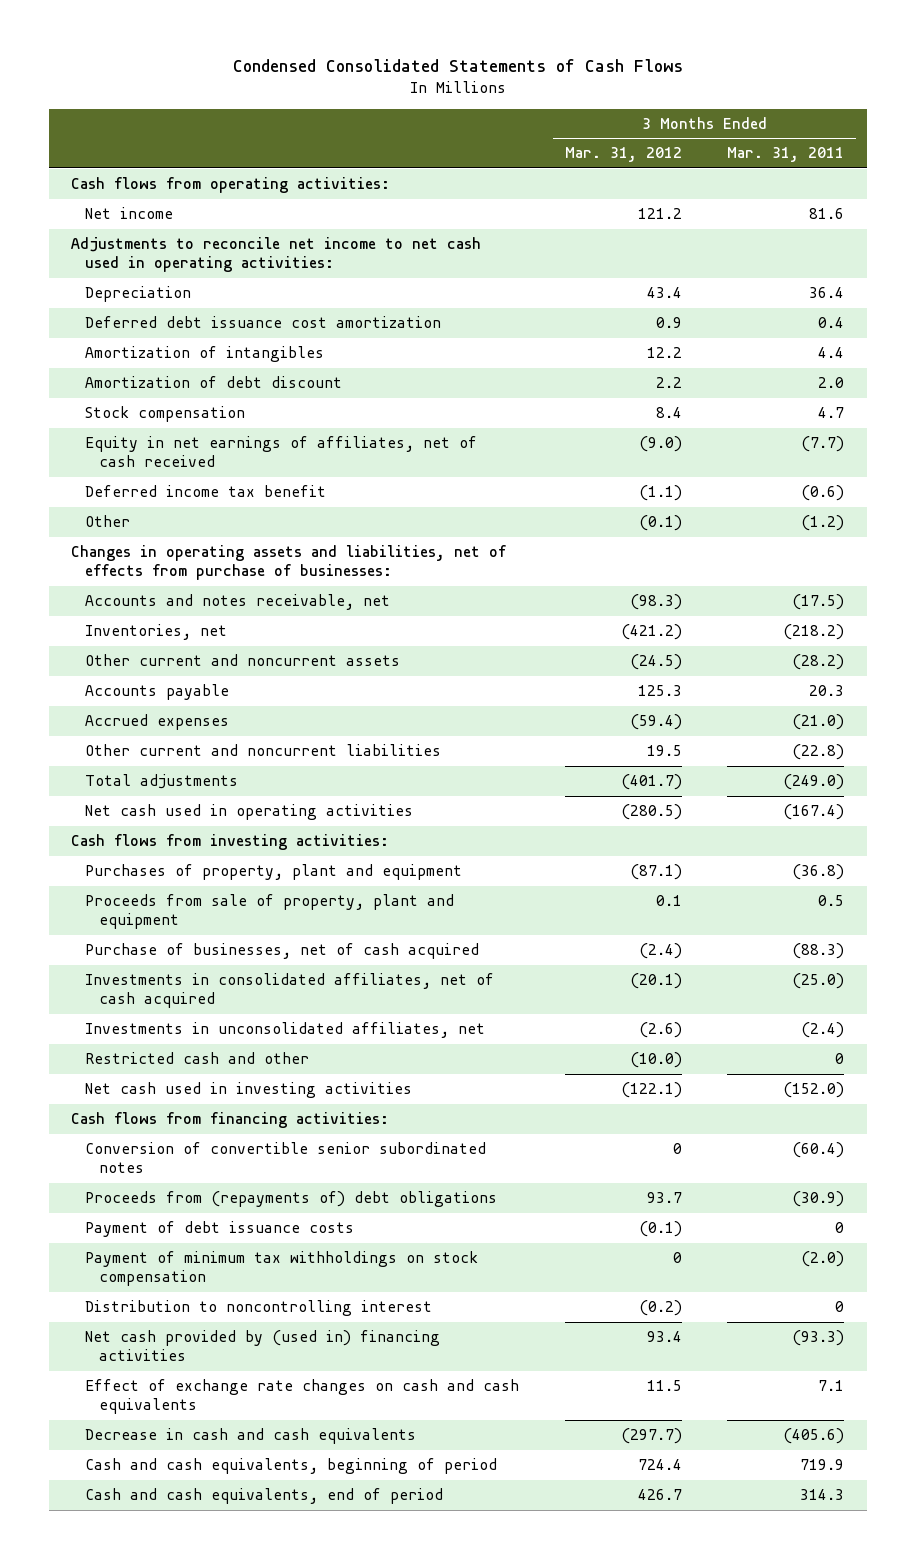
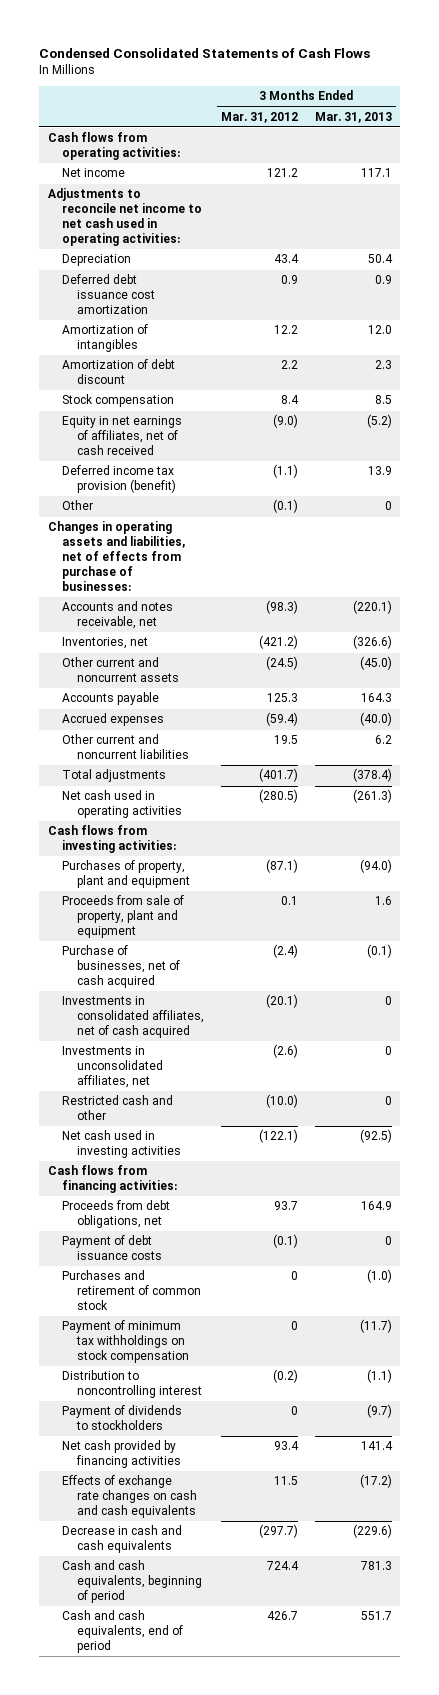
- | 3 Months Ended Mar. 31, 2012 | 3 Months Ended Mar. 31, 2011
+ | 3 Months Ended Mar. 31, 2012 | 3 Months Ended Mar. 31, 2013
- Deferred income tax benefit | (1.1) | (0.6)
+ Deferred income tax provision (benefit) | (1.1) | 13.9
- Conversion of convertible senior subordinated notes | 0 | (60.4)
- Proceeds from (repayments of) debt obligations | 93.7 | (30.9)
+ Proceeds from debt obligations, net | 93.7 | 164.9
+ Purchases and retirement of common stock | 0 | (1.0)
- Net cash provided by (used in) financing activities | 93.4 | (93.3)
- Effect of exchange rate changes on cash and cash equivalents | 11.5 | 7.1
+ Payment of dividends to stockholders | 0 | (9.7)
+ Net cash provided by financing activities | 93.4 | 141.4
+ Effects of exchange rate changes on cash and cash equivalents | 11.5 | (17.2)

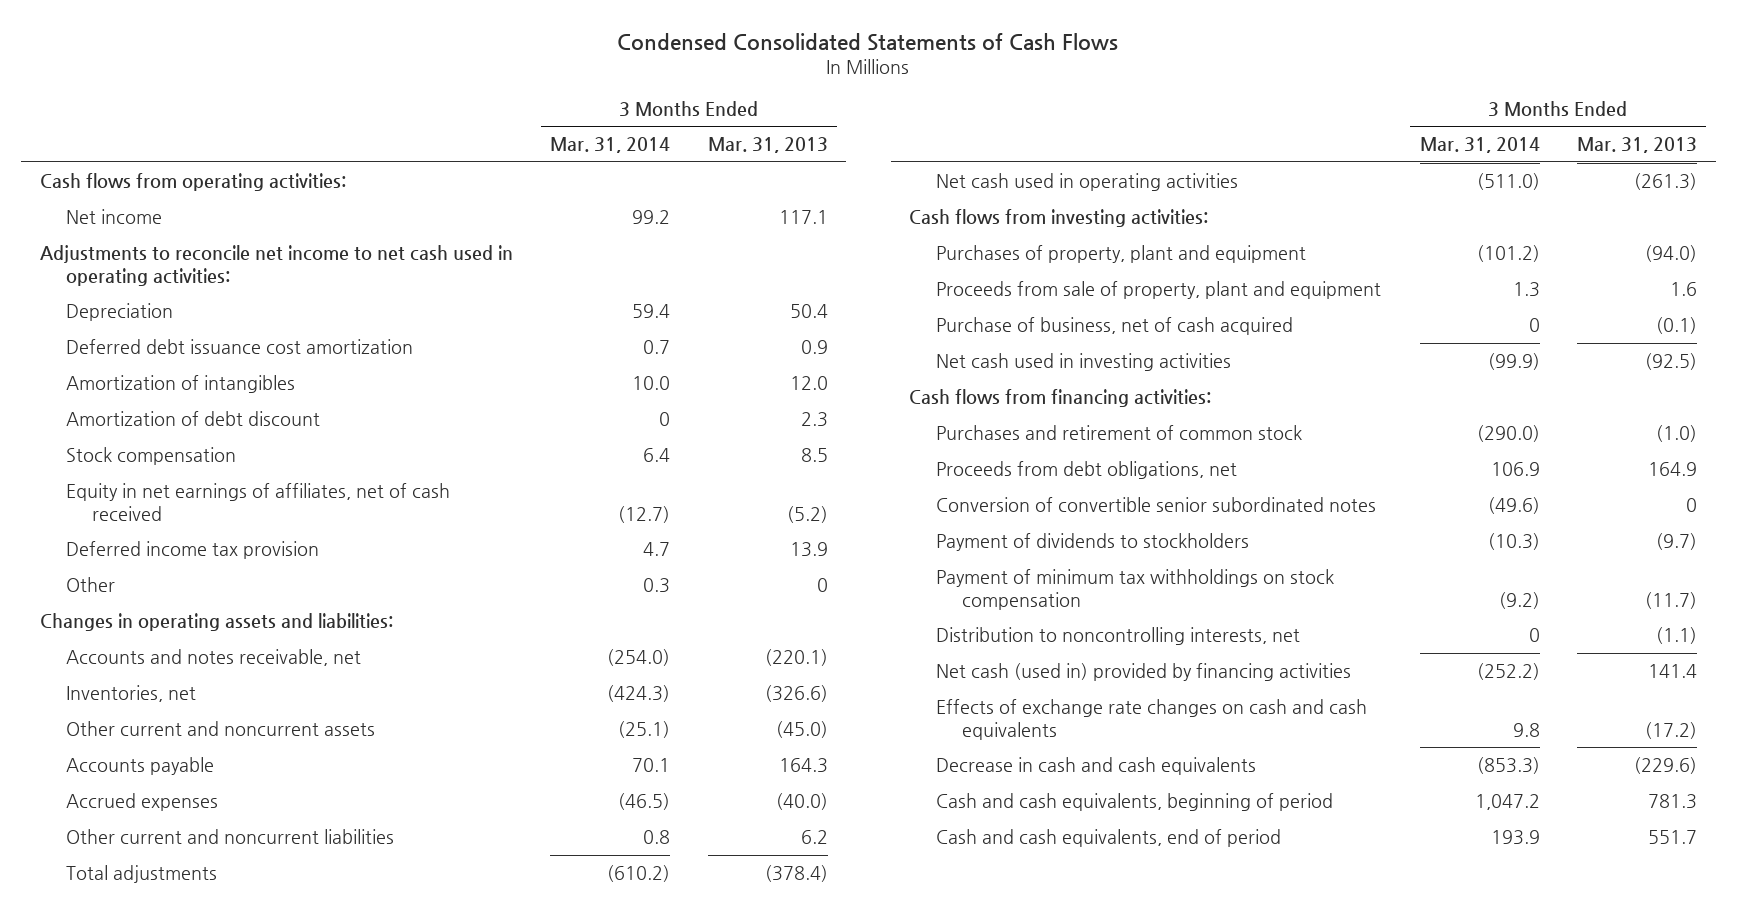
- | 3 Months Ended Mar. 31, 2012 | 3 Months Ended Mar. 31, 2013
+ | 3 Months Ended Mar. 31, 2014 | 3 Months Ended Mar. 31, 2013
- Deferred income tax provision (benefit) | (1.1) | 13.9
+ Deferred income tax provision | 4.7 | 13.9
- Changes in operating assets and liabilities, net of effects from purchase of businesses:
+ Changes in operating assets and liabilities:
- Purchase of businesses, net of cash acquired | (2.4) | (0.1)
- Investments in consolidated affiliates, net of cash acquired | (20.1) | 0
- Investments in unconsolidated affiliates, net | (2.6) | 0
- Restricted cash and other | (10.0) | 0
+ Purchase of business, net of cash acquired | 0 | (0.1)
- Payment of debt issuance costs | (0.1) | 0
- Distribution to noncontrolling interest | (0.2) | (1.1)
moved down: Proceeds from debt obligations, net | 106.9 | 164.9
+ Conversion of convertible senior subordinated notes | (49.6) | 0
- Net cash provided by financing activities | 93.4 | 141.4
moved down: Payment of minimum tax withholdings on stock compensation | (9.2) | (11.7)
+ Distribution to noncontrolling interests, net | 0 | (1.1)
+ Net cash (used in) provided by financing activities | (252.2) | 141.4

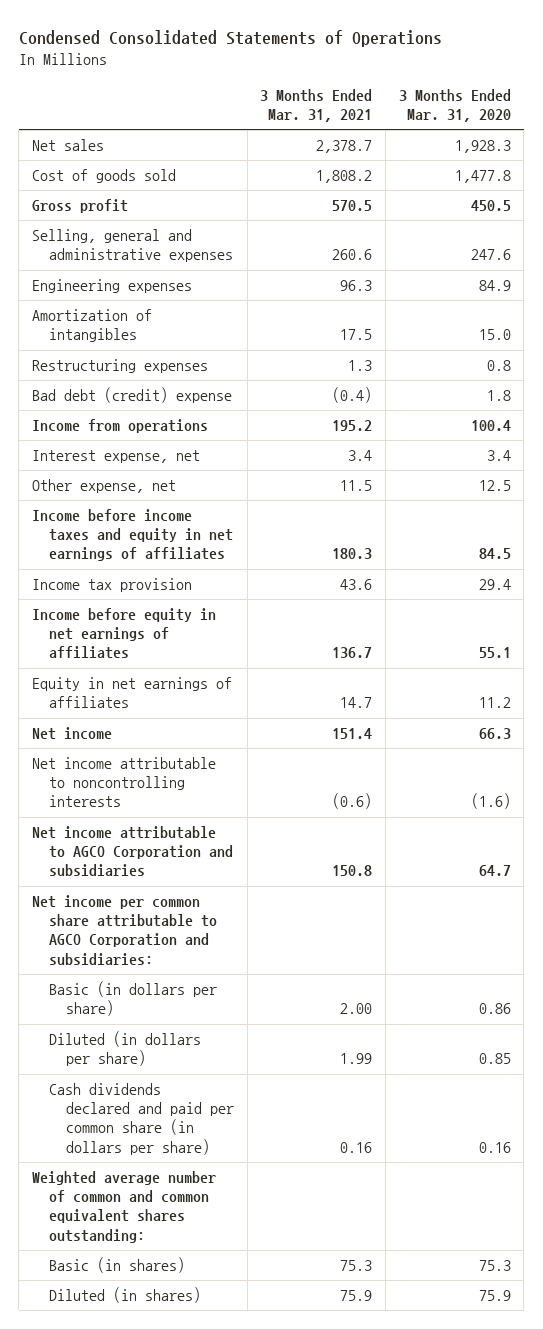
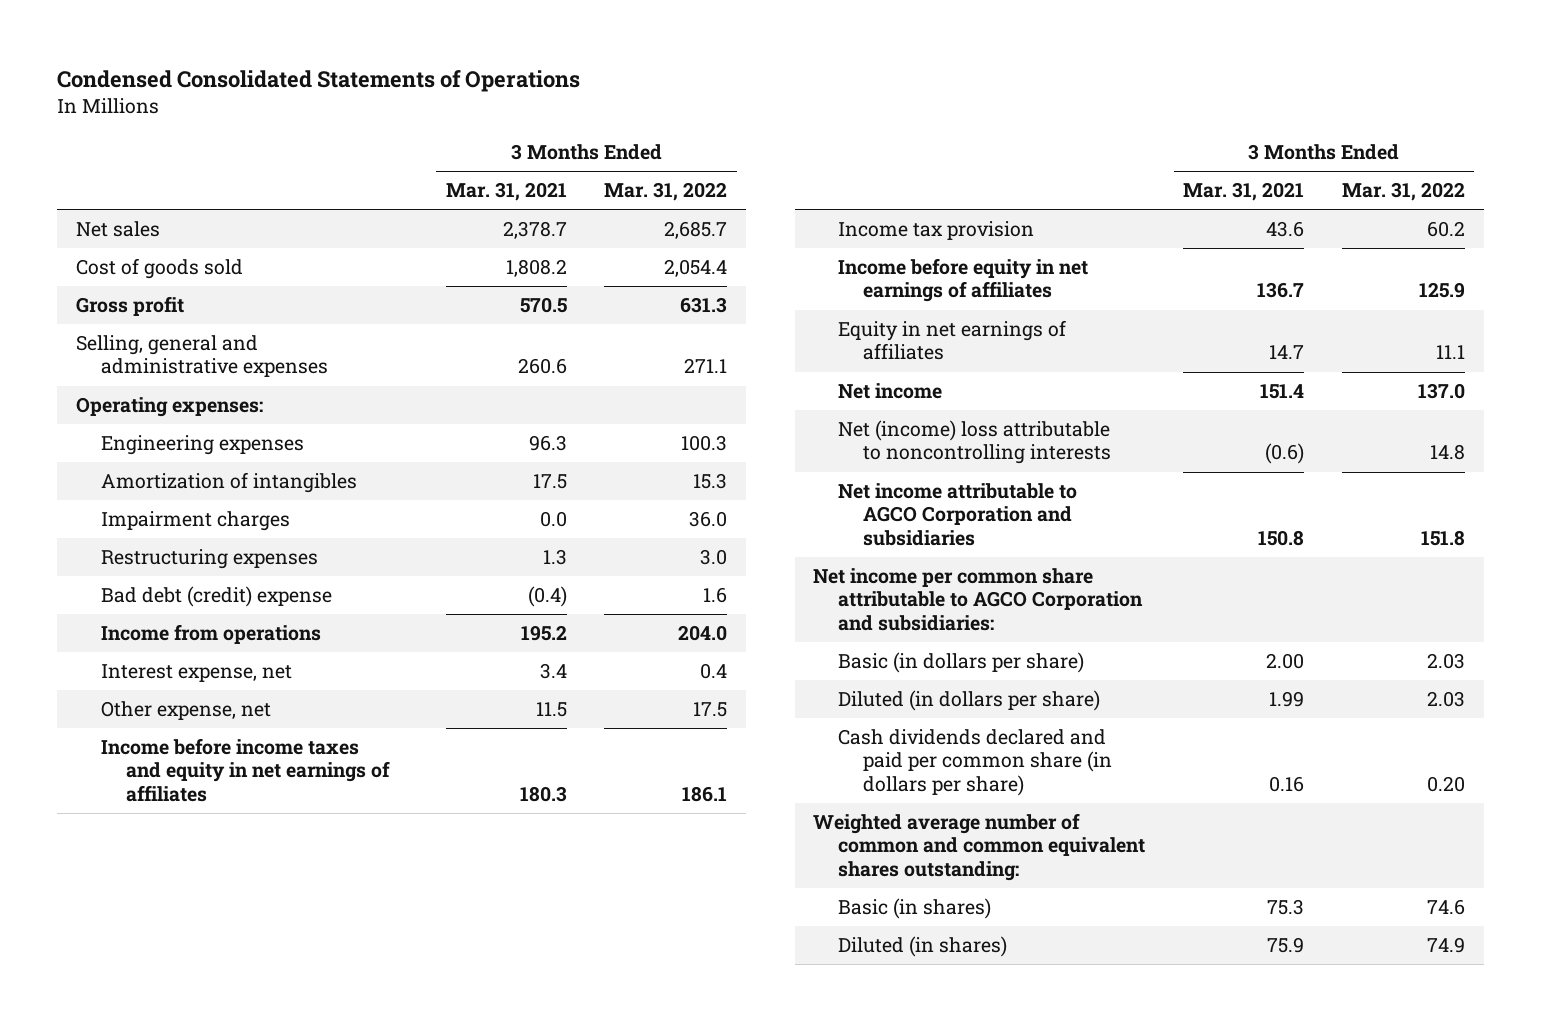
- | 3 Months Ended Mar. 31, 2021 | 3 Months Ended Mar. 31, 2020
+ | 3 Months Ended Mar. 31, 2021 | 3 Months Ended Mar. 31, 2022
+ Operating expenses:
+ Impairment charges | 0.0 | 36.0
- Net income attributable to noncontrolling interests | (0.6) | (1.6)
+ Net (income) loss attributable to noncontrolling interests | (0.6) | 14.8

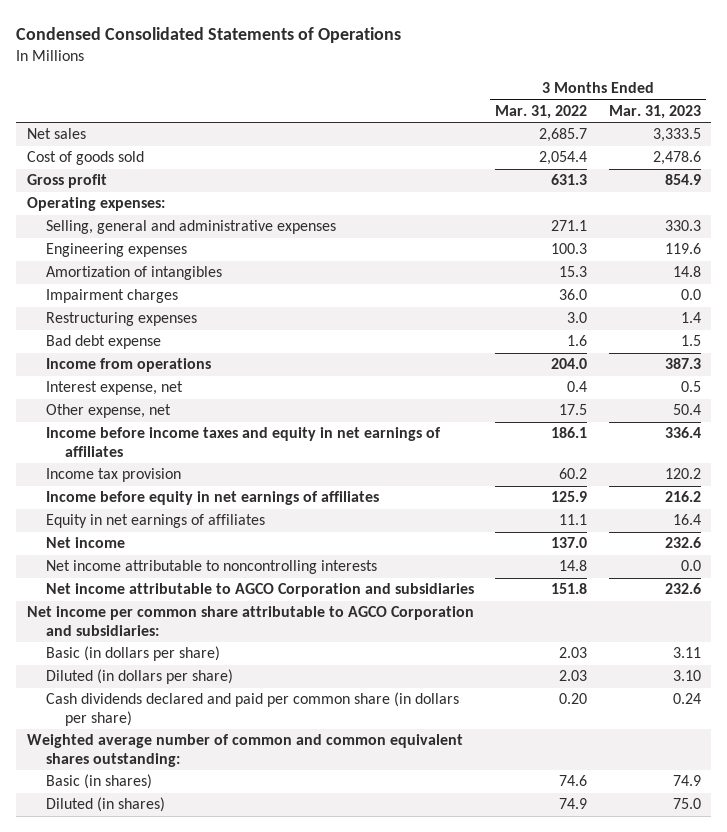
- | 3 Months Ended Mar. 31, 2021 | 3 Months Ended Mar. 31, 2022
+ | 3 Months Ended Mar. 31, 2022 | 3 Months Ended Mar. 31, 2023
moved down: Selling, general and administrative expenses | 271.1 | 330.3
- Bad debt (credit) expense | (0.4) | 1.6
+ Bad debt expense | 1.6 | 1.5
- Net (income) loss attributable to noncontrolling interests | (0.6) | 14.8
+ Net income attributable to noncontrolling interests | 14.8 | 0.0

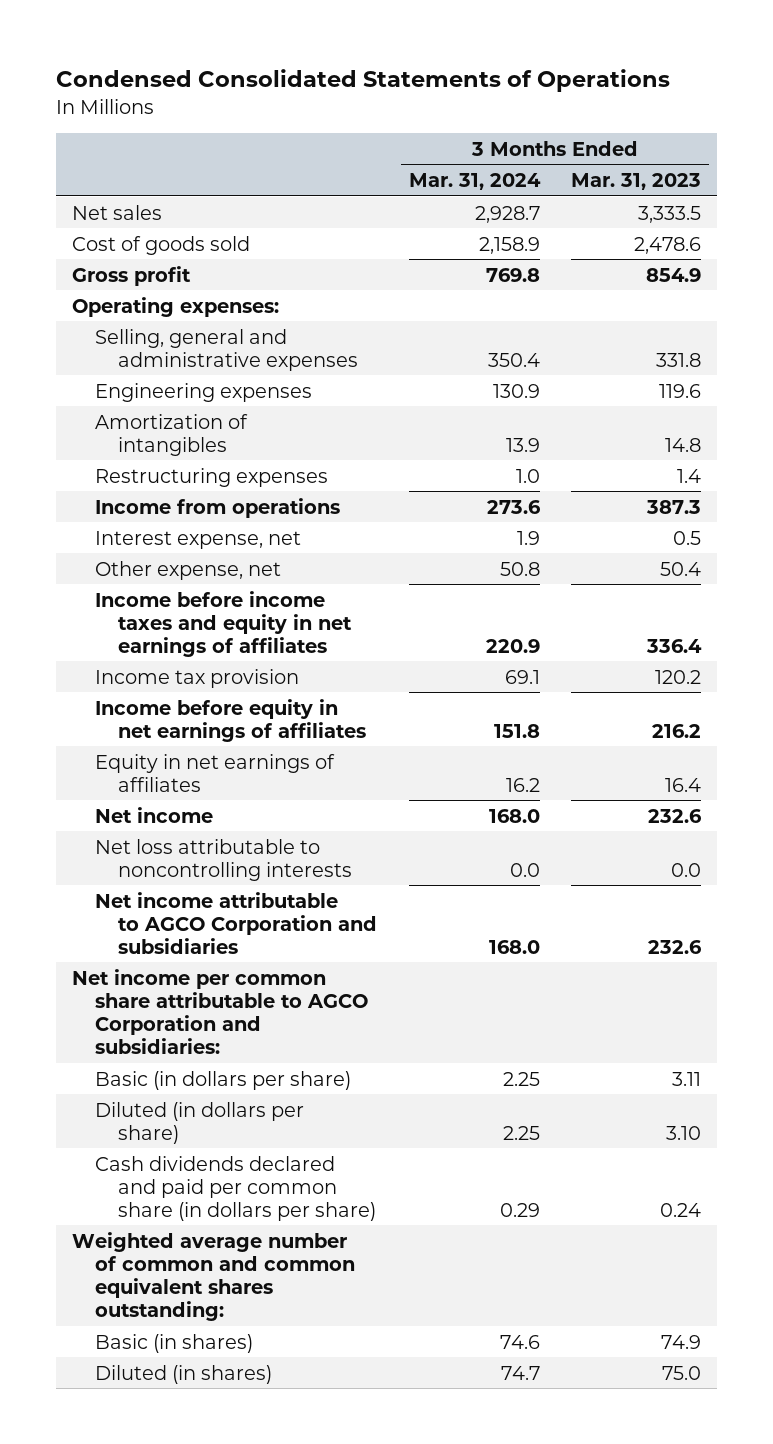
- | 3 Months Ended Mar. 31, 2022 | 3 Months Ended Mar. 31, 2023
+ | 3 Months Ended Mar. 31, 2024 | 3 Months Ended Mar. 31, 2023
- Selling, general and administrative expenses | 271.1 | 330.3
+ Selling, general and administrative expenses | 350.4 | 331.8
- Impairment charges | 36.0 | 0.0
- Bad debt expense | 1.6 | 1.5
- Net income attributable to noncontrolling interests | 14.8 | 0.0
+ Net loss attributable to noncontrolling interests | 0.0 | 0.0

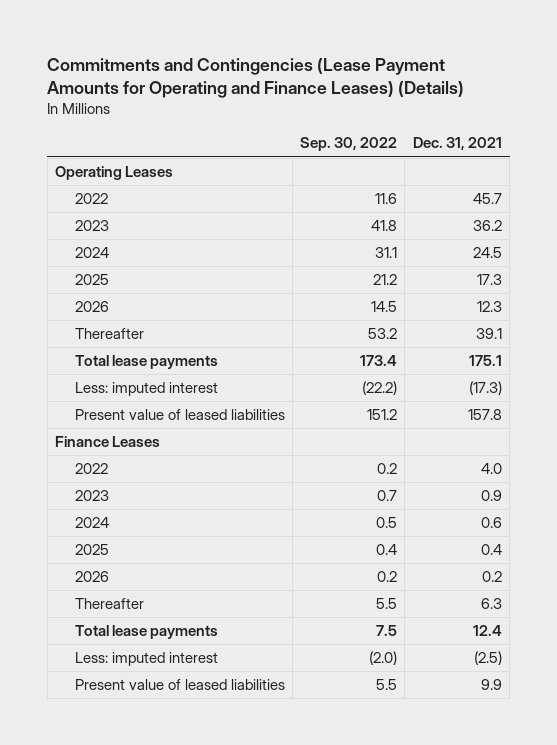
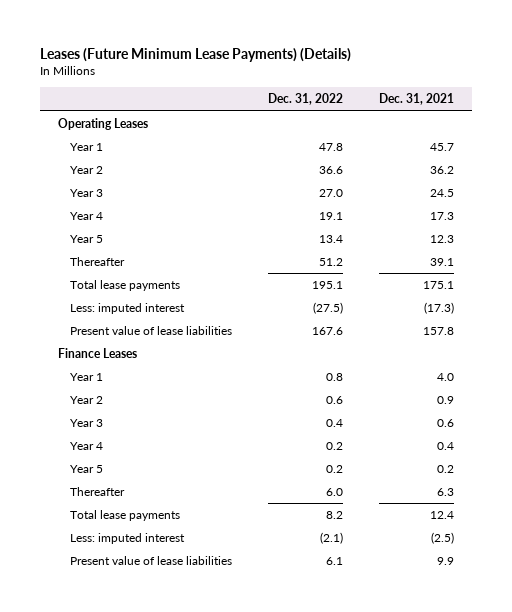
- Commitments and Contingencies (Lease Payment Amounts for Operating and Finance Leases) (Details)
+ Leases (Future Minimum Lease Payments) (Details)
- | Sep. 30, 2022 | Dec. 31, 2021
+ | Dec. 31, 2022 | Dec. 31, 2021
- 2022 | 11.6 | 45.7
- 2023 | 41.8 | 36.2
- 2024 | 31.1 | 24.5
- 2025 | 21.2 | 17.3
- 2026 | 14.5 | 12.3
+ Year 1 | 47.8 | 45.7
+ Year 2 | 36.6 | 36.2
+ Year 3 | 27.0 | 24.5
+ Year 4 | 19.1 | 17.3
+ Year 5 | 13.4 | 12.3
- Present value of leased liabilities | 151.2 | 157.8
+ Present value of lease liabilities | 167.6 | 157.8
- 2022 | 0.2 | 4.0
- 2023 | 0.7 | 0.9
- 2024 | 0.5 | 0.6
- 2025 | 0.4 | 0.4
- 2026 | 0.2 | 0.2
+ Year 1 | 0.8 | 4.0
+ Year 2 | 0.6 | 0.9
+ Year 3 | 0.4 | 0.6
+ Year 4 | 0.2 | 0.4
+ Year 5 | 0.2 | 0.2
- Present value of leased liabilities | 5.5 | 9.9
+ Present value of lease liabilities | 6.1 | 9.9

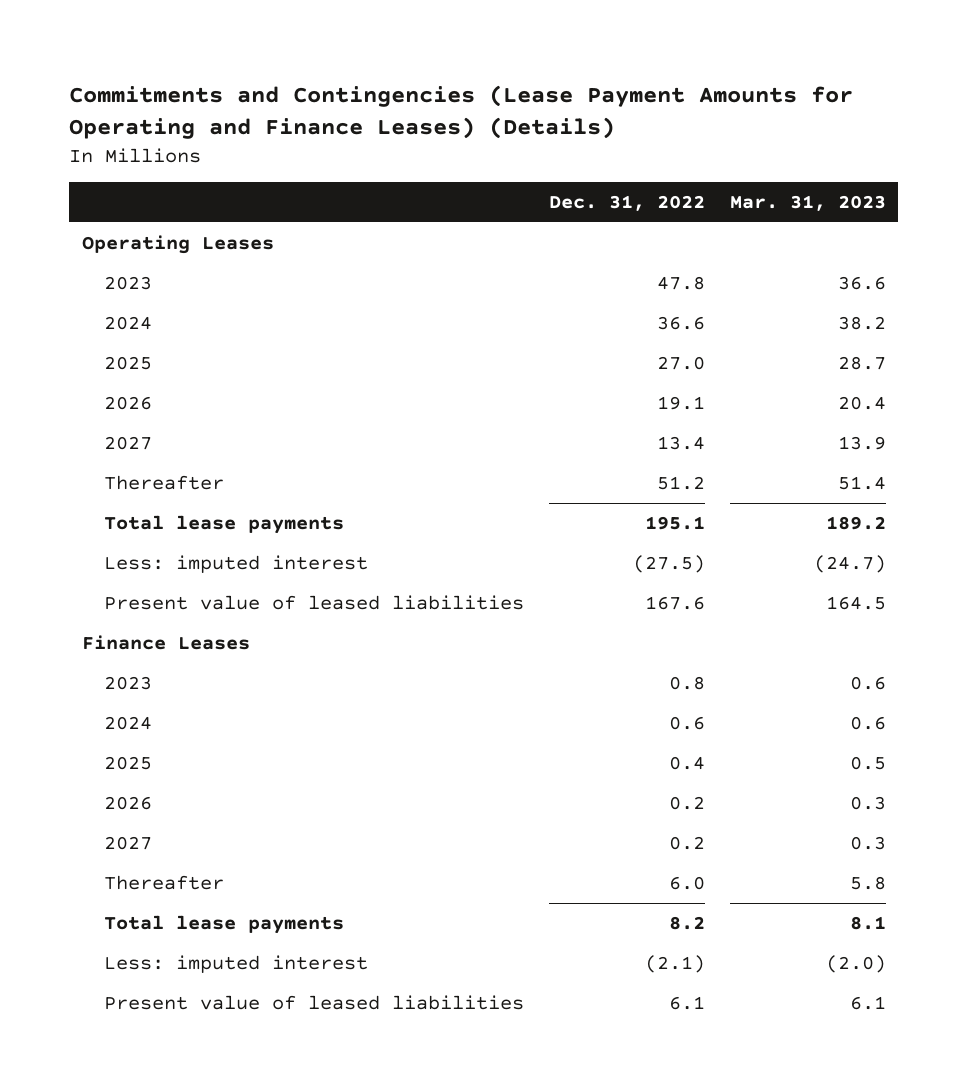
- Leases (Future Minimum Lease Payments) (Details)
+ Commitments and Contingencies (Lease Payment Amounts for Operating and Finance Leases) (Details)
- | Dec. 31, 2022 | Dec. 31, 2021
+ | Dec. 31, 2022 | Mar. 31, 2023
- Year 1 | 47.8 | 45.7
- Year 2 | 36.6 | 36.2
- Year 3 | 27.0 | 24.5
- Year 4 | 19.1 | 17.3
- Year 5 | 13.4 | 12.3
+ 2023 | 47.8 | 36.6
+ 2024 | 36.6 | 38.2
+ 2025 | 27.0 | 28.7
+ 2026 | 19.1 | 20.4
+ 2027 | 13.4 | 13.9
- Present value of lease liabilities | 167.6 | 157.8
+ Present value of leased liabilities | 167.6 | 164.5
- Year 1 | 0.8 | 4.0
- Year 2 | 0.6 | 0.9
- Year 3 | 0.4 | 0.6
- Year 4 | 0.2 | 0.4
- Year 5 | 0.2 | 0.2
+ 2023 | 0.8 | 0.6
+ 2024 | 0.6 | 0.6
+ 2025 | 0.4 | 0.5
+ 2026 | 0.2 | 0.3
+ 2027 | 0.2 | 0.3
- Present value of lease liabilities | 6.1 | 9.9
+ Present value of leased liabilities | 6.1 | 6.1

